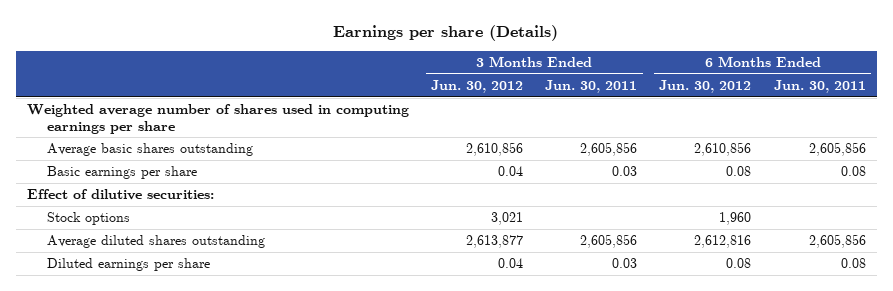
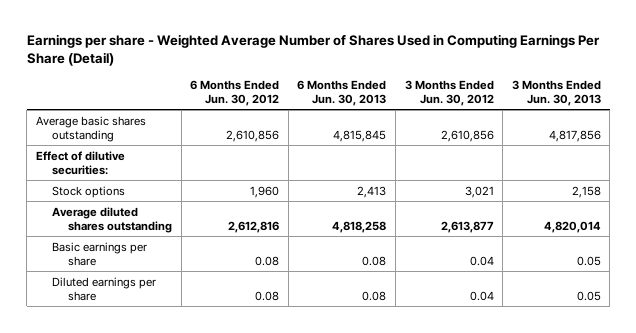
- Earnings per share (Details)
+ Earnings per share - Weighted Average Number of Shares Used in Computing Earnings Per Share (Detail)
- | 3 Months Ended Jun. 30, 2012 | 3 Months Ended Jun. 30, 2011 | 6 Months Ended Jun. 30, 2012 | 6 Months Ended Jun. 30, 2011
+ | 6 Months Ended Jun. 30, 2012 | 6 Months Ended Jun. 30, 2013 | 3 Months Ended Jun. 30, 2012 | 3 Months Ended Jun. 30, 2013
- Weighted average number of shares used in computing earnings per share
moved down: Basic earnings per share | 0.08 | 0.08 | 0.04 | 0.05

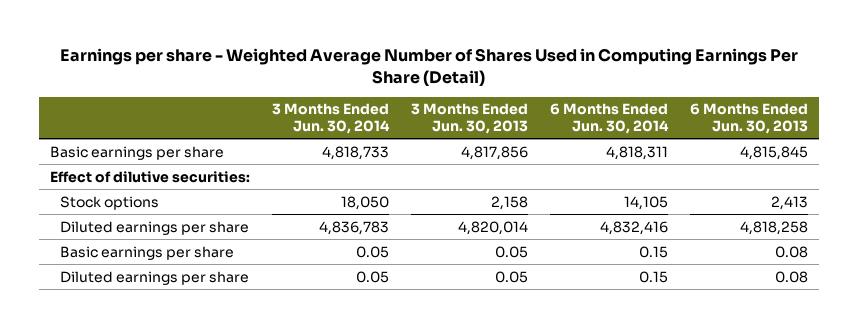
- | 6 Months Ended Jun. 30, 2012 | 6 Months Ended Jun. 30, 2013 | 3 Months Ended Jun. 30, 2012 | 3 Months Ended Jun. 30, 2013
+ | 3 Months Ended Jun. 30, 2014 | 3 Months Ended Jun. 30, 2013 | 6 Months Ended Jun. 30, 2014 | 6 Months Ended Jun. 30, 2013
- Average basic shares outstanding | 2,610,856 | 4,815,845 | 2,610,856 | 4,817,856
+ Basic earnings per share | 4,818,733 | 4,817,856 | 4,818,311 | 4,815,845
- Average diluted shares outstanding | 2,612,816 | 4,818,258 | 2,613,877 | 4,820,014
+ Diluted earnings per share | 4,836,783 | 4,820,014 | 4,832,416 | 4,818,258

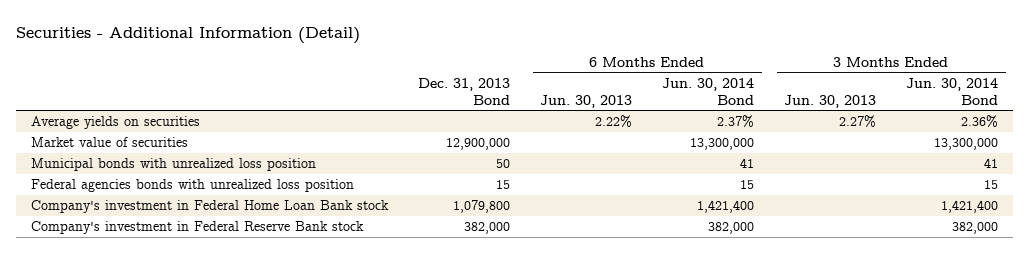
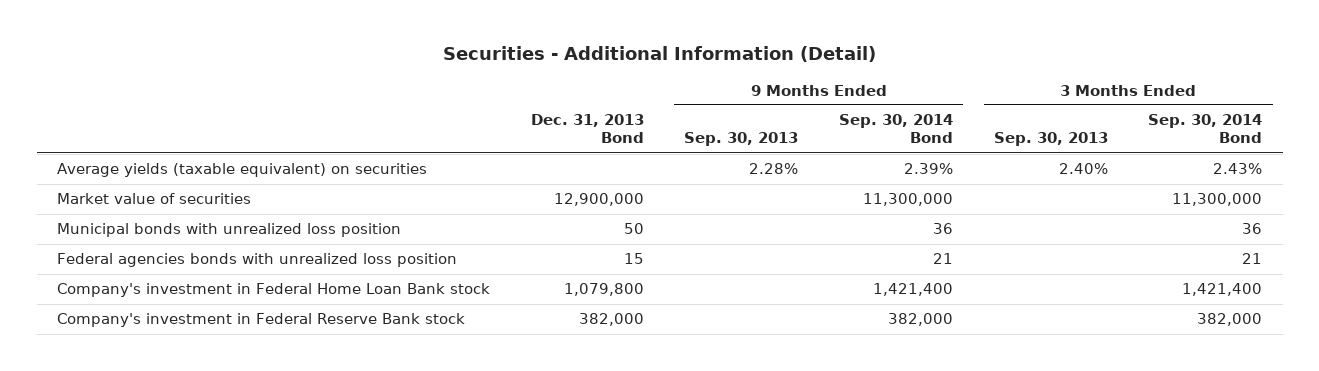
- | Dec. 31, 2013 Bond | 6 Months Ended Jun. 30, 2013 | 6 Months Ended Jun. 30, 2014 Bond | 3 Months Ended Jun. 30, 2013 | 3 Months Ended Jun. 30, 2014 Bond
+ | Dec. 31, 2013 Bond | 9 Months Ended Sep. 30, 2013 | 9 Months Ended Sep. 30, 2014 Bond | 3 Months Ended Sep. 30, 2013 | 3 Months Ended Sep. 30, 2014 Bond
- Average yields on securities | | 2.22% | 2.37% | 2.27% | 2.36%
+ Average yields (taxable equivalent) on securities | | 2.28% | 2.39% | 2.40% | 2.43%

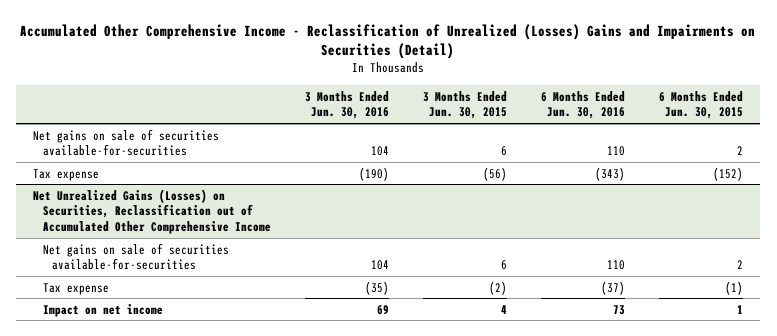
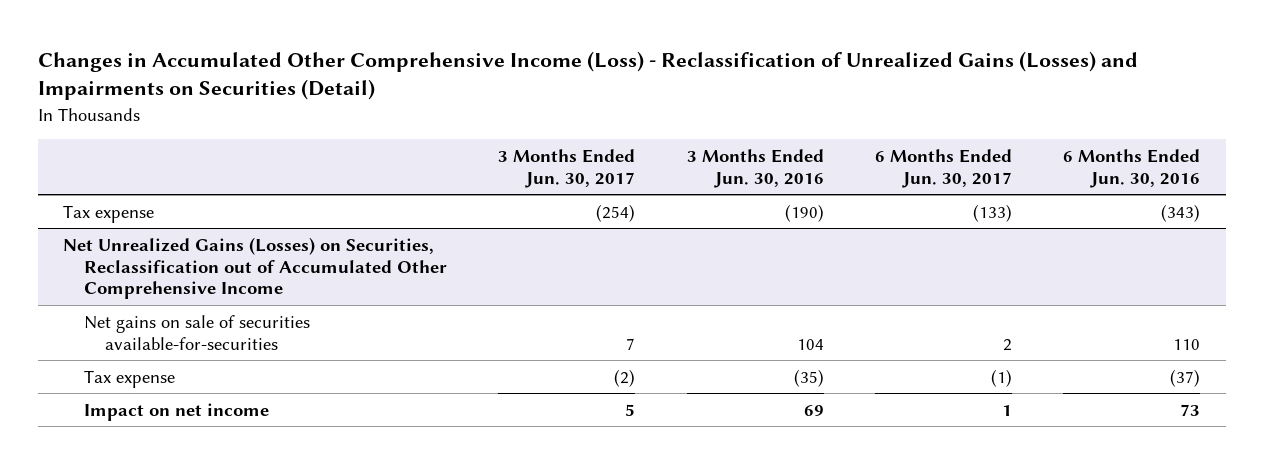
- Accumulated Other Comprehensive Income - Reclassification of Unrealized (Losses) Gains and Impairments on Securities (Detail)
+ Changes in Accumulated Other Comprehensive Income (Loss) - Reclassification of Unrealized Gains (Losses) and Impairments on Securities (Detail)
- | 3 Months Ended Jun. 30, 2016 | 3 Months Ended Jun. 30, 2015 | 6 Months Ended Jun. 30, 2016 | 6 Months Ended Jun. 30, 2015
+ | 3 Months Ended Jun. 30, 2017 | 3 Months Ended Jun. 30, 2016 | 6 Months Ended Jun. 30, 2017 | 6 Months Ended Jun. 30, 2016
- Net gains on sale of securities available-for-securities | 104 | 6 | 110 | 2

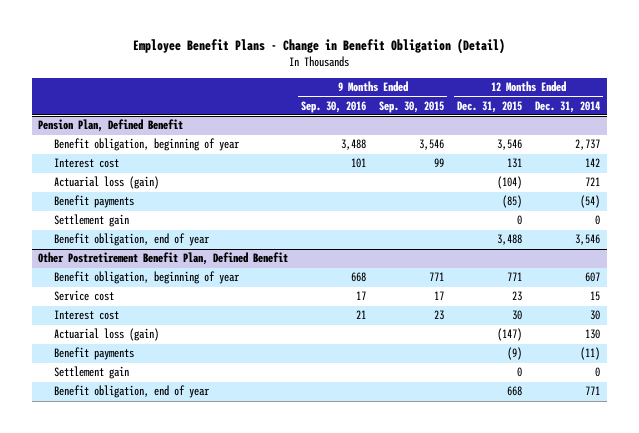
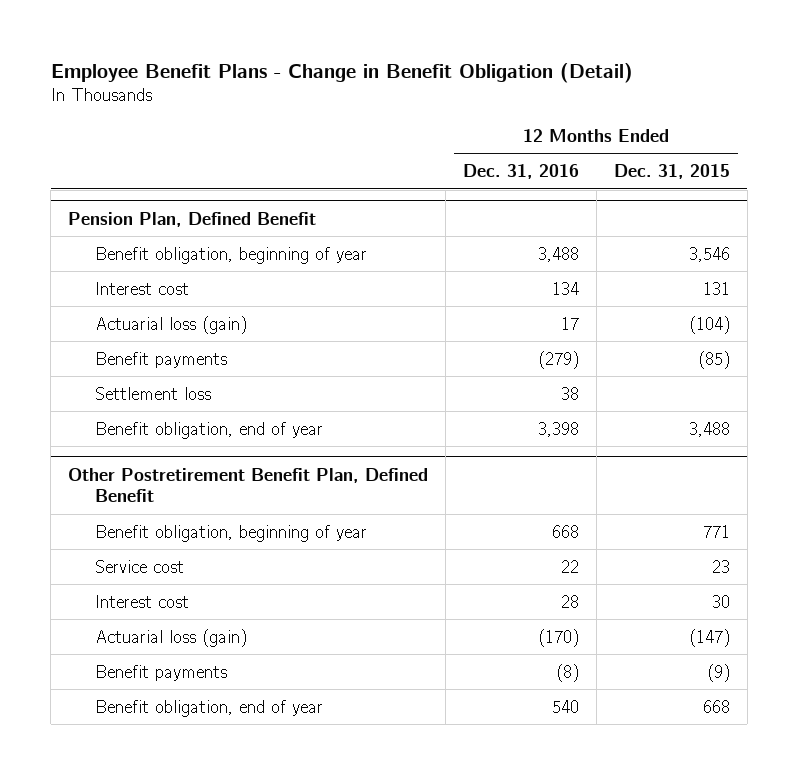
- | 9 Months Ended Sep. 30, 2016 | 9 Months Ended Sep. 30, 2015 | 12 Months Ended Dec. 31, 2015 | 12 Months Ended Dec. 31, 2014
+ | 12 Months Ended Dec. 31, 2016 | 12 Months Ended Dec. 31, 2015
@ Pension Plan, Defined Benefit
- Settlement gain | | | 0 | 0
+ Settlement loss | 38 |
@ Other Postretirement Benefit Plan, Defined Benefit
- Settlement gain | | | 0 | 0

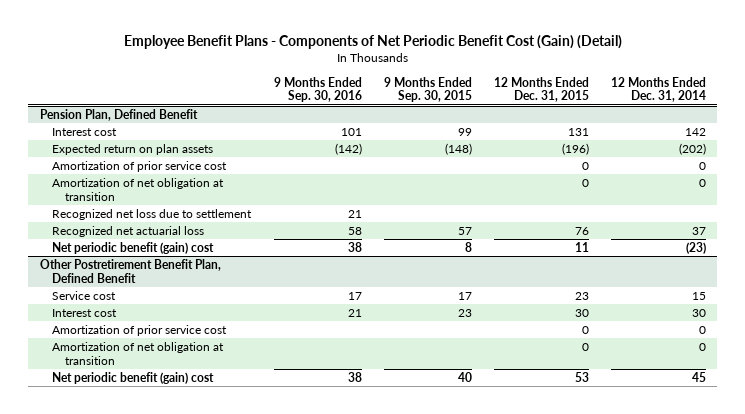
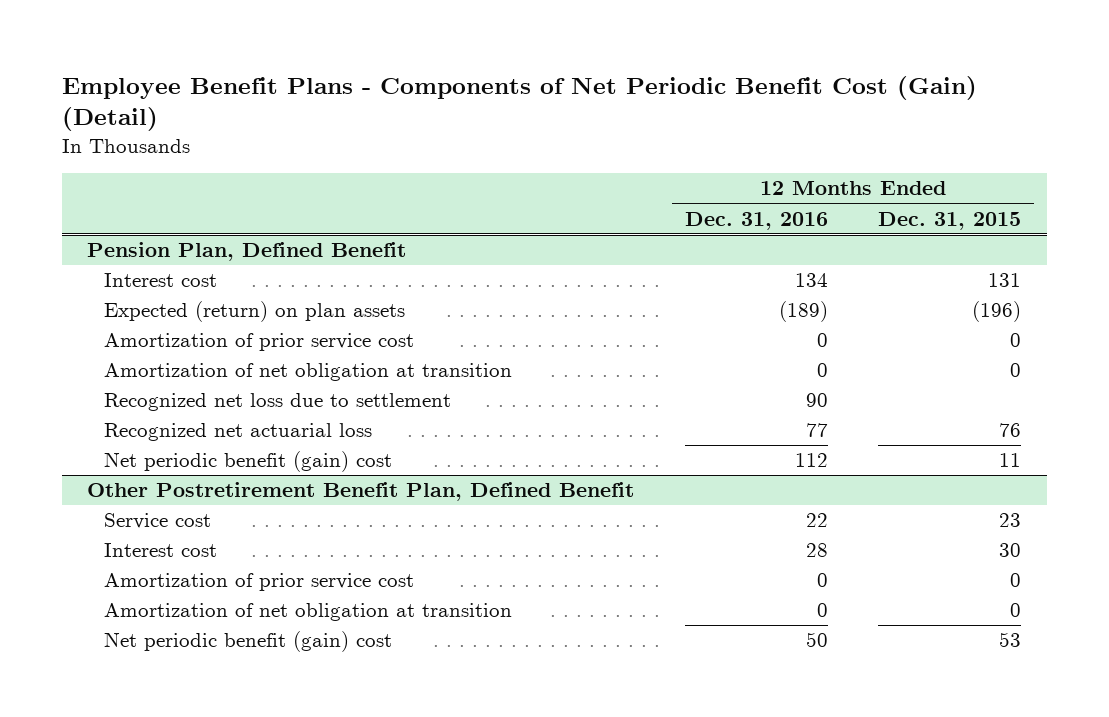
- | 9 Months Ended Sep. 30, 2016 | 9 Months Ended Sep. 30, 2015 | 12 Months Ended Dec. 31, 2015 | 12 Months Ended Dec. 31, 2014
+ | 12 Months Ended Dec. 31, 2016 | 12 Months Ended Dec. 31, 2015
@ Pension Plan, Defined Benefit
- Expected return on plan assets | (142) | (148) | (196) | (202)
+ Expected (return) on plan assets | (189) | (196)

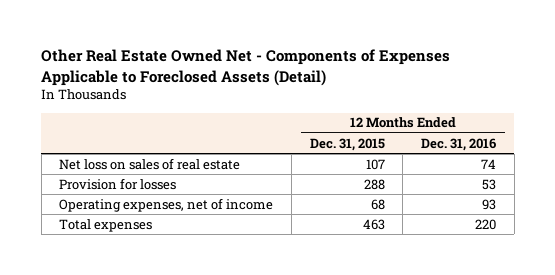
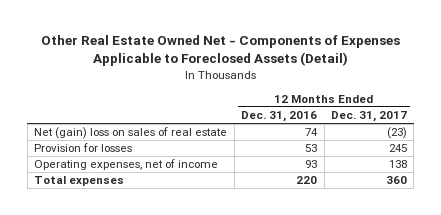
- | 12 Months Ended Dec. 31, 2015 | 12 Months Ended Dec. 31, 2016
+ | 12 Months Ended Dec. 31, 2016 | 12 Months Ended Dec. 31, 2017
- Net loss on sales of real estate | 107 | 74
+ Net (gain) loss on sales of real estate | 74 | (23)

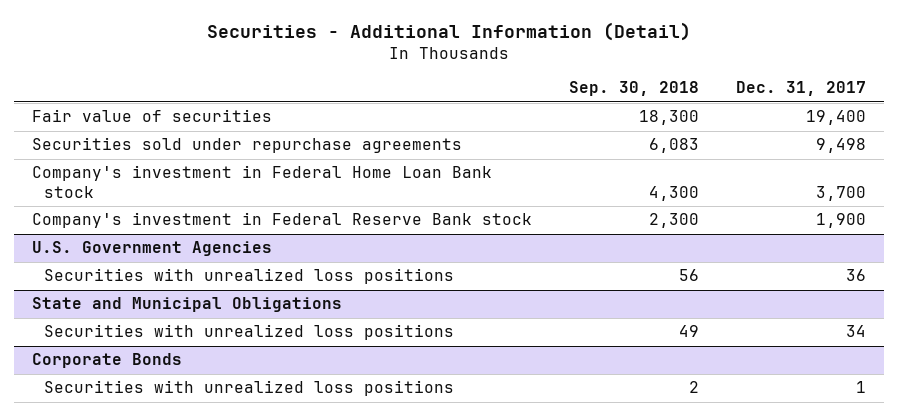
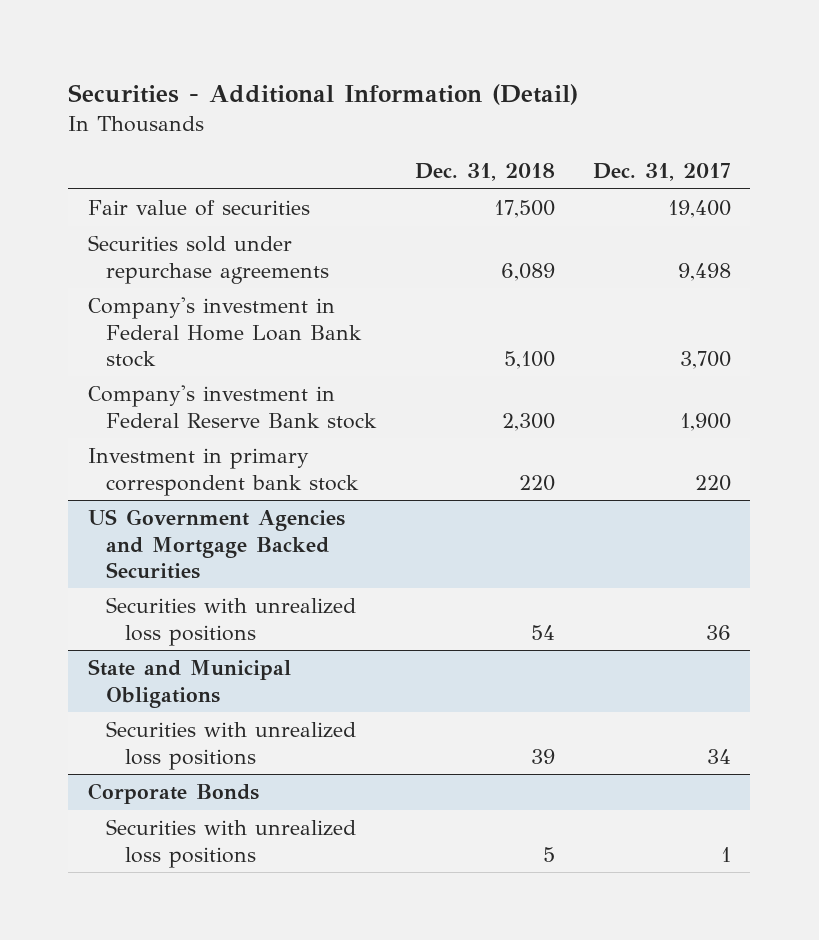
- | Sep. 30, 2018 | Dec. 31, 2017
+ | Dec. 31, 2018 | Dec. 31, 2017
- U.S. Government Agencies
+ Investment in primary correspondent bank stock | 220 | 220
+ US Government Agencies and Mortgage Backed Securities

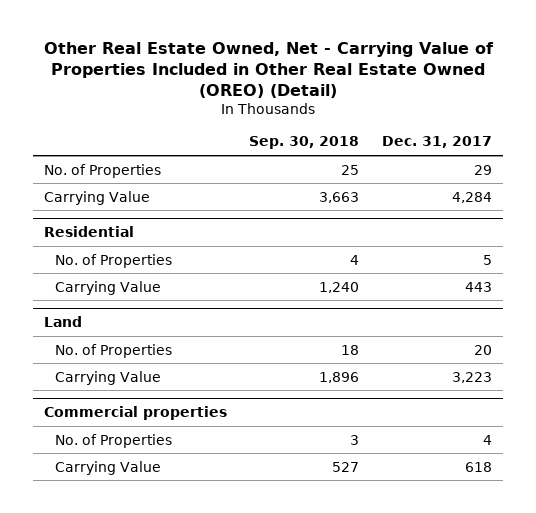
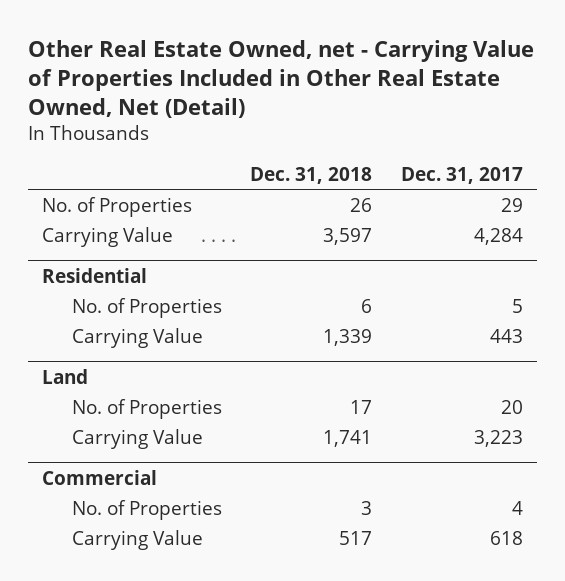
- Other Real Estate Owned, Net - Carrying Value of Properties Included in Other Real Estate Owned (OREO) (Detail)
+ Other Real Estate Owned, net - Carrying Value of Properties Included in Other Real Estate Owned, Net (Detail)
- | Sep. 30, 2018 | Dec. 31, 2017
+ | Dec. 31, 2018 | Dec. 31, 2017
- Commercial properties
+ Commercial

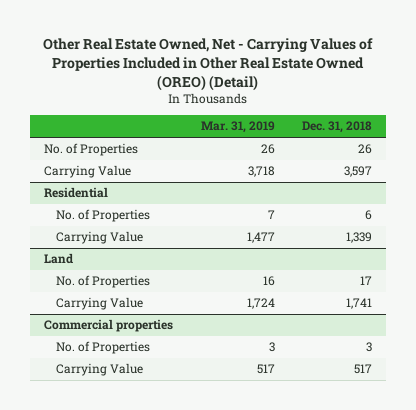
- Other Real Estate Owned, net - Carrying Value of Properties Included in Other Real Estate Owned, Net (Detail)
+ Other Real Estate Owned, Net - Carrying Values of Properties Included in Other Real Estate Owned (OREO) (Detail)
- | Dec. 31, 2018 | Dec. 31, 2017
+ | Mar. 31, 2019 | Dec. 31, 2018
- Commercial
+ Commercial properties

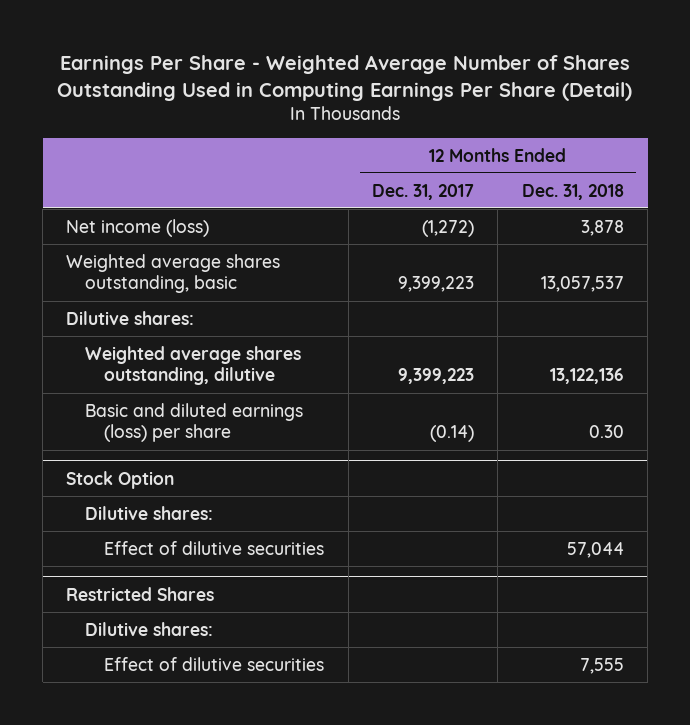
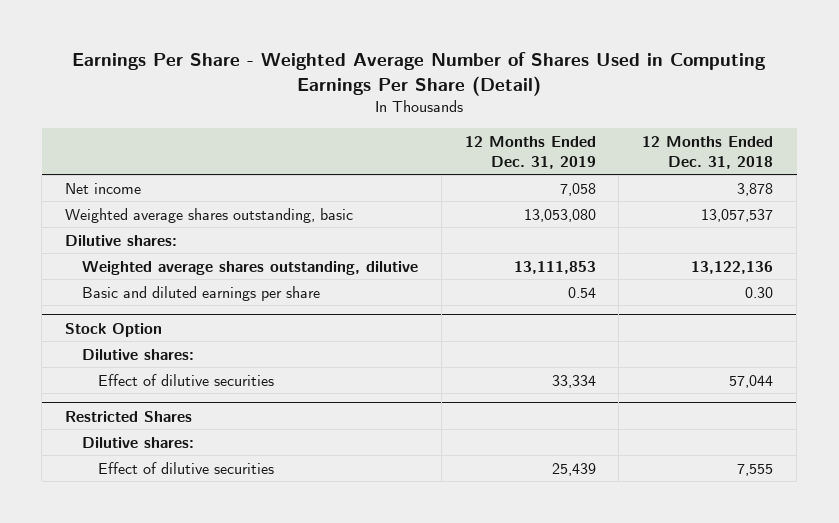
- Earnings Per Share - Weighted Average Number of Shares Outstanding Used in Computing Earnings Per Share (Detail)
+ Earnings Per Share - Weighted Average Number of Shares Used in Computing Earnings Per Share (Detail)
- | 12 Months Ended Dec. 31, 2017 | 12 Months Ended Dec. 31, 2018
+ | 12 Months Ended Dec. 31, 2019 | 12 Months Ended Dec. 31, 2018
- Net income (loss) | (1,272) | 3,878
+ Net income | 7,058 | 3,878
- Basic and diluted earnings (loss) per share | (0.14) | 0.30
+ Basic and diluted earnings per share | 0.54 | 0.30

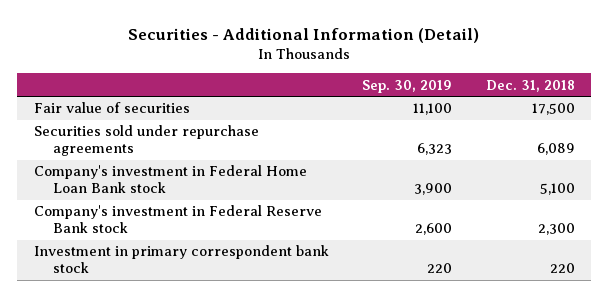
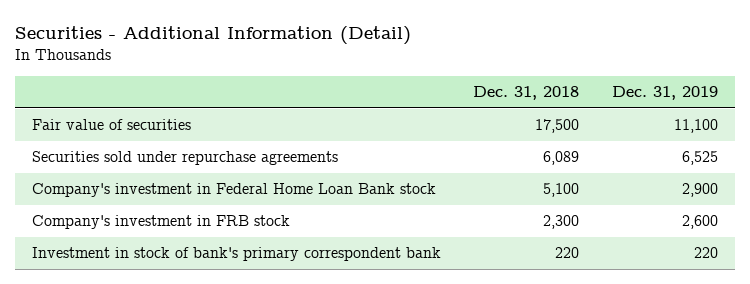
- | Sep. 30, 2019 | Dec. 31, 2018
+ | Dec. 31, 2018 | Dec. 31, 2019
- Company's investment in Federal Reserve Bank stock | 2,600 | 2,300
- Investment in primary correspondent bank stock | 220 | 220
+ Company's investment in FRB stock | 2,300 | 2,600
+ Investment in stock of bank's primary correspondent bank | 220 | 220

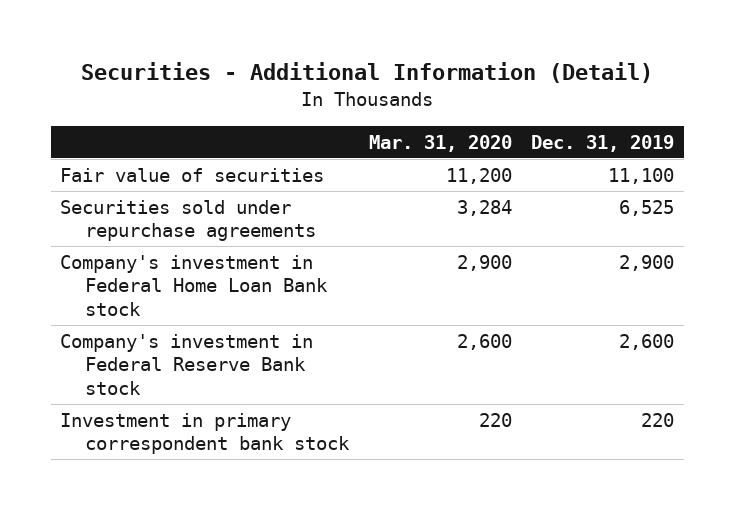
- | Dec. 31, 2018 | Dec. 31, 2019
+ | Mar. 31, 2020 | Dec. 31, 2019
- Company's investment in FRB stock | 2,300 | 2,600
- Investment in stock of bank's primary correspondent bank | 220 | 220
+ Company's investment in Federal Reserve Bank stock | 2,600 | 2,600
+ Investment in primary correspondent bank stock | 220 | 220

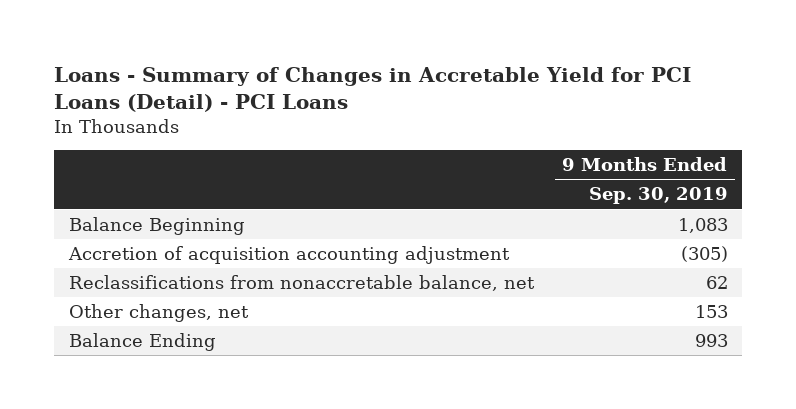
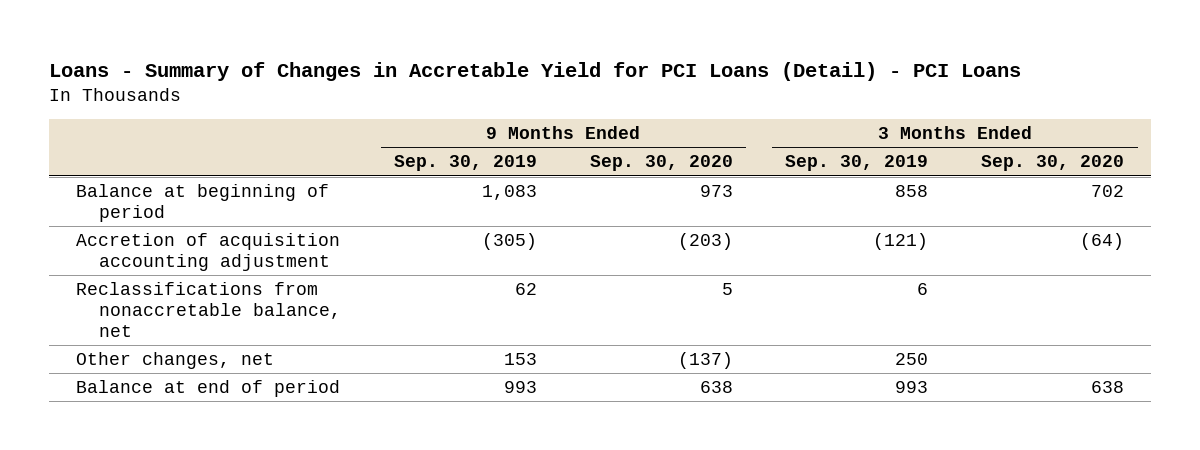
- | 9 Months Ended Sep. 30, 2019
+ | 9 Months Ended Sep. 30, 2019 | 9 Months Ended Sep. 30, 2020 | 3 Months Ended Sep. 30, 2019 | 3 Months Ended Sep. 30, 2020
- Balance Beginning | 1,083
+ Balance at beginning of period | 1,083 | 973 | 858 | 702
- Balance Ending | 993
+ Balance at end of period | 993 | 638 | 993 | 638

